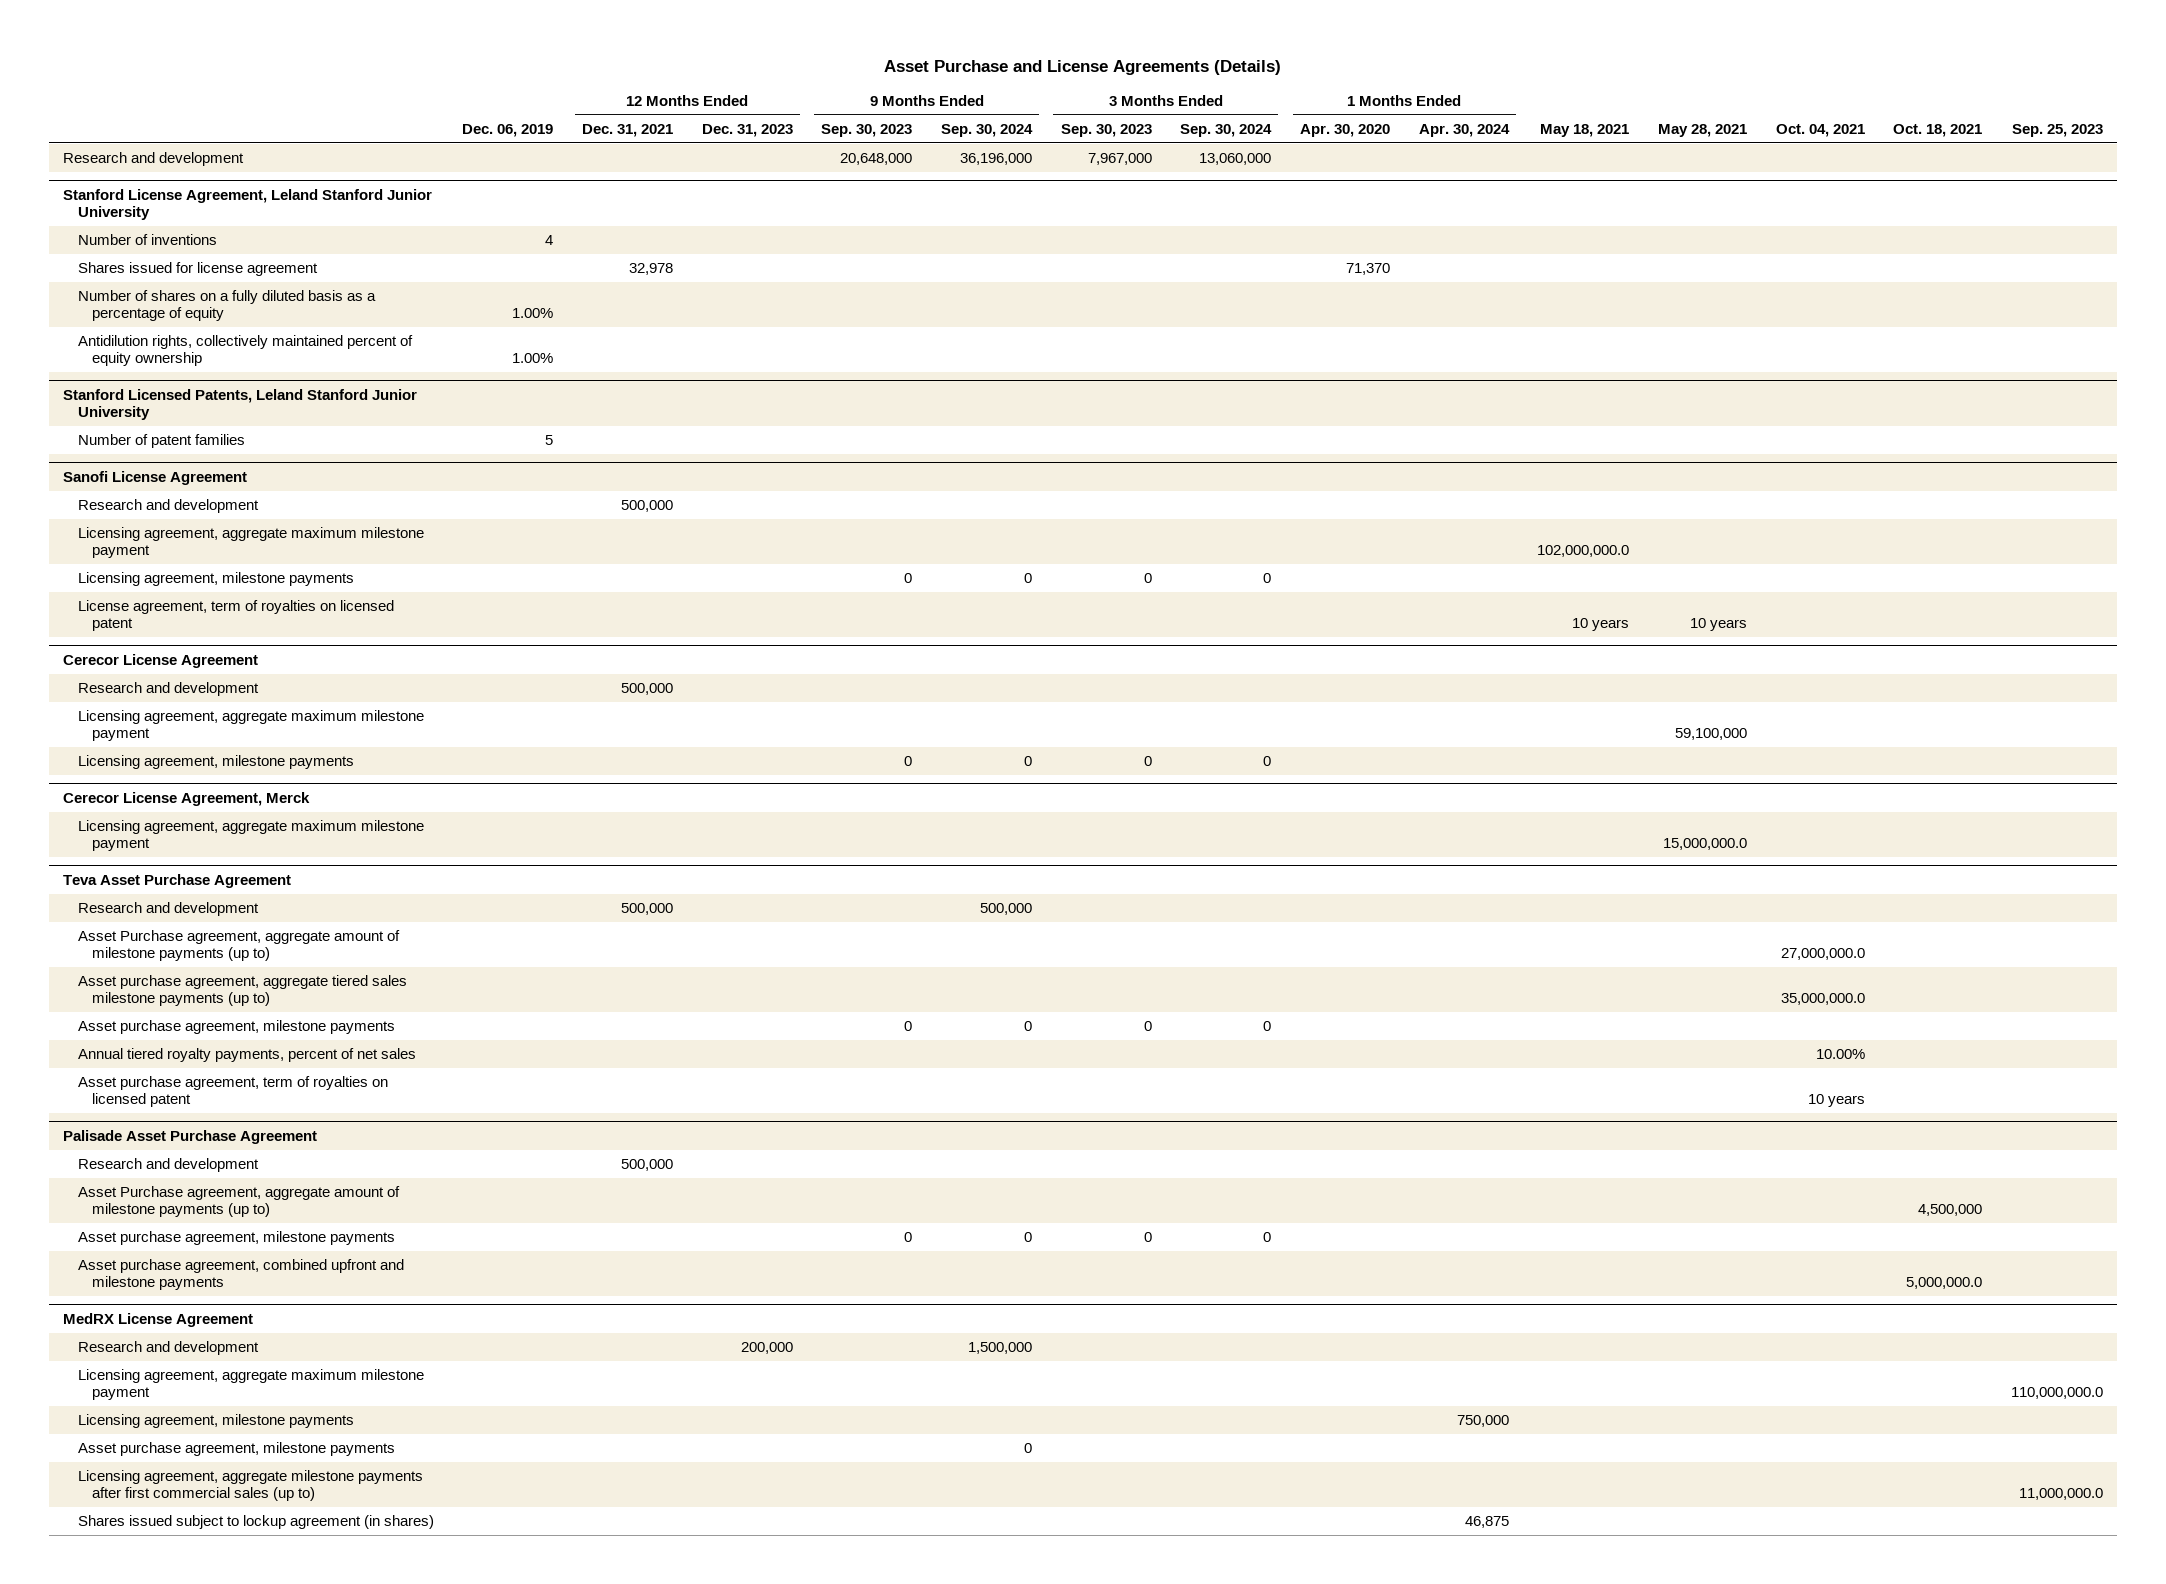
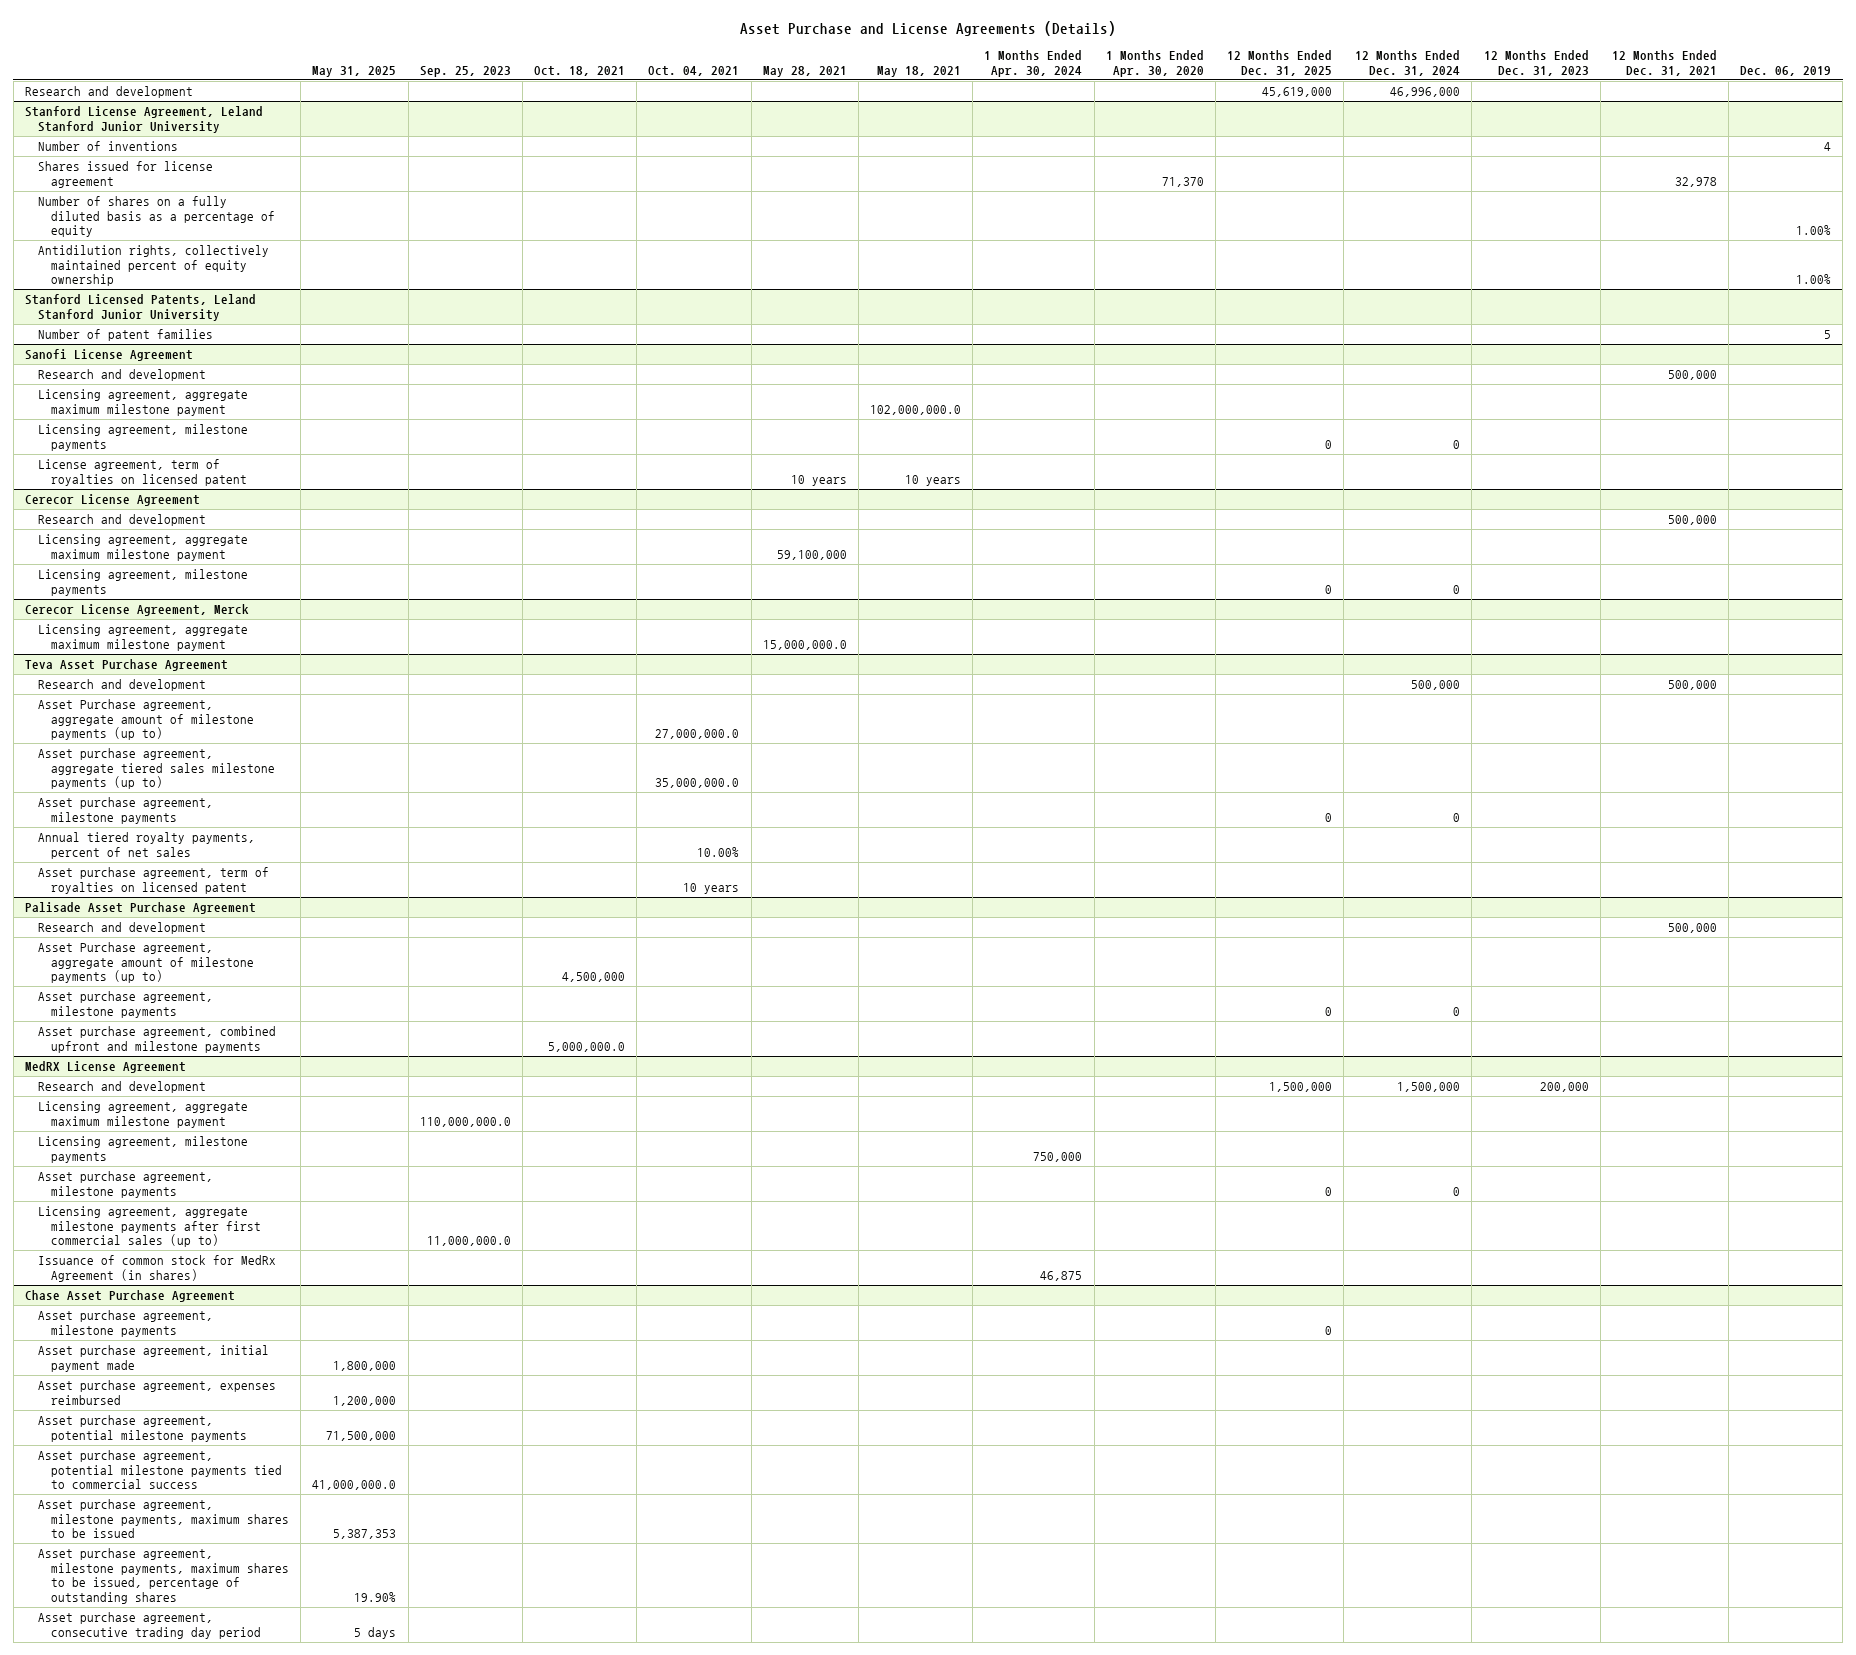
- | Dec. 06, 2019 | 12 Months Ended Dec. 31, 2021 | 12 Months Ended Dec. 31, 2023 | 9 Months Ended Sep. 30, 2023 | 9 Months Ended Sep. 30, 2024 | 3 Months Ended Sep. 30, 2023 | 3 Months Ended Sep. 30, 2024 | 1 Months Ended Apr. 30, 2020 | 1 Months Ended Apr. 30, 2024 | May 18, 2021 | May 28, 2021 | Oct. 04, 2021 | Oct. 18, 2021 | Sep. 25, 2023
+ | May 31, 2025 | Sep. 25, 2023 | Oct. 18, 2021 | Oct. 04, 2021 | May 28, 2021 | May 18, 2021 | 1 Months Ended Apr. 30, 2024 | 1 Months Ended Apr. 30, 2020 | 12 Months Ended Dec. 31, 2025 | 12 Months Ended Dec. 31, 2024 | 12 Months Ended Dec. 31, 2023 | 12 Months Ended Dec. 31, 2021 | Dec. 06, 2019
@ MedRX License Agreement
- Shares issued subject to lockup agreement (in shares) | | | | | | | | | 46,875 | | | | |
+ Issuance of common stock for MedRx Agreement (in shares) | | | | | | | 46,875 | | | | | |
+ Chase Asset Purchase Agreement
+ Asset purchase agreement, milestone payments | | | | | | | | | 0 | | | |
+ Asset purchase agreement, initial payment made | 1,800,000 | | | | | | | | | | | |
+ Asset purchase agreement, expenses reimbursed | 1,200,000 | | | | | | | | | | | |
+ Asset purchase agreement, potential milestone payments | 71,500,000 | | | | | | | | | | | |
+ Asset purchase agreement, potential milestone payments tied to commercial success | 41,000,000.0 | | | | | | | | | | | |
+ Asset purchase agreement, milestone payments, maximum shares to be issued | 5,387,353 | | | | | | | | | | | |
+ Asset purchase agreement, milestone payments, maximum shares to be issued, percentage of outstanding shares | 19.90% | | | | | | | | | | | |
+ Asset purchase agreement, consecutive trading day period | 5 days | | | | | | | | | | | |

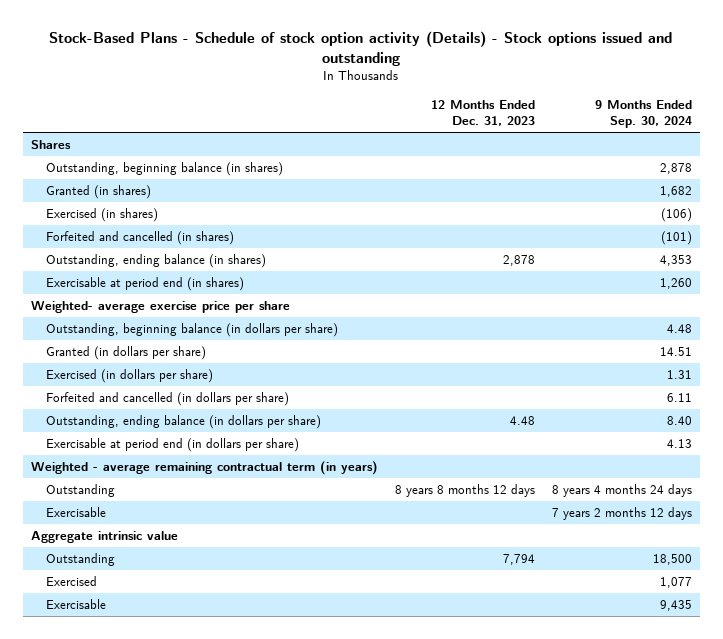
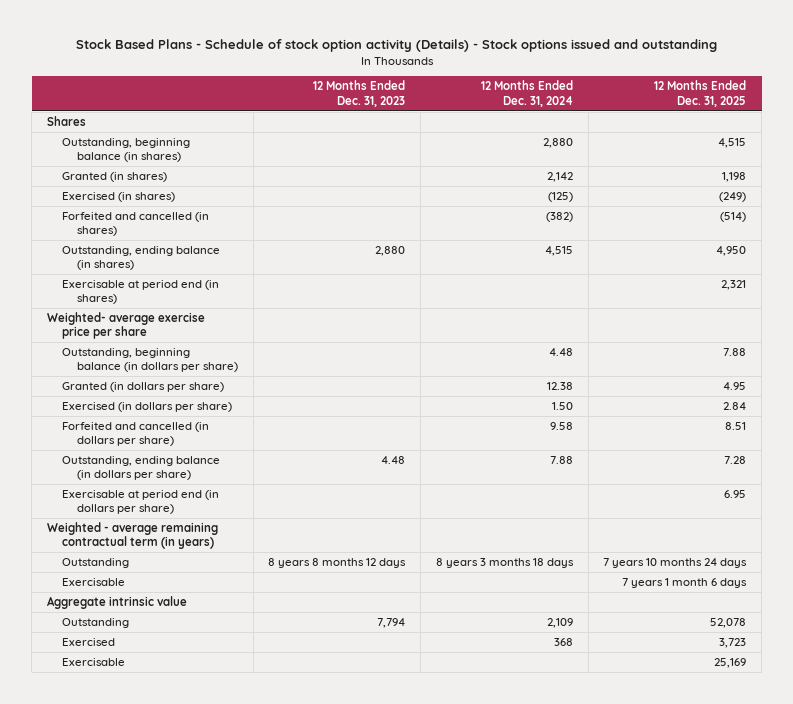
- Stock-Based Plans - Schedule of stock option activity (Details) - Stock options issued and outstanding
+ Stock Based Plans - Schedule of stock option activity (Details) - Stock options issued and outstanding
- | 12 Months Ended Dec. 31, 2023 | 9 Months Ended Sep. 30, 2024
+ | 12 Months Ended Dec. 31, 2023 | 12 Months Ended Dec. 31, 2024 | 12 Months Ended Dec. 31, 2025
- Outstanding, ending balance (in shares) | 2,878 | 4,353
+ Outstanding, ending balance (in shares) | 2,880 | 4,515 | 4,950

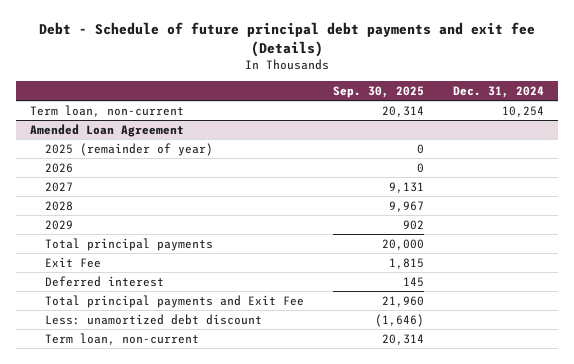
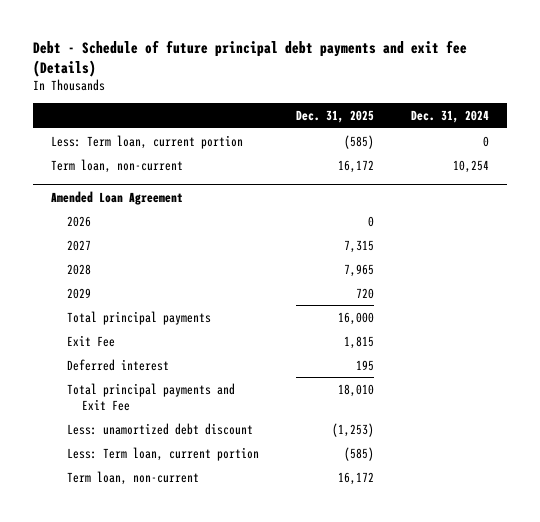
- | Sep. 30, 2025 | Dec. 31, 2024
+ | Dec. 31, 2025 | Dec. 31, 2024
+ Less: Term loan, current portion | (585) | 0
@ Amended Loan Agreement
- 2025 (remainder of year) | 0 |
+ Less: Term loan, current portion | (585) |

